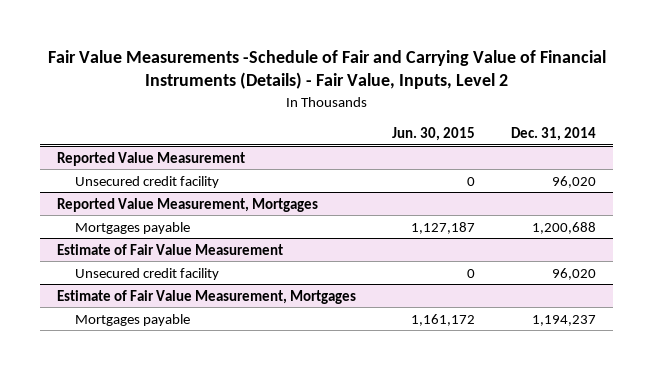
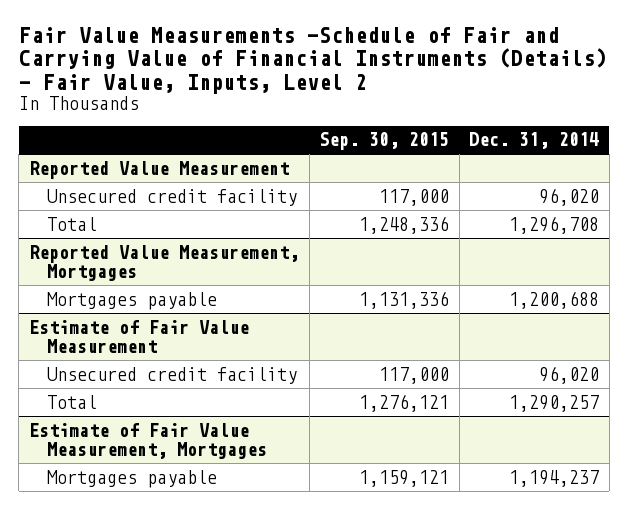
- | Jun. 30, 2015 | Dec. 31, 2014
+ | Sep. 30, 2015 | Dec. 31, 2014
@ Reported Value Measurement
+ Total | 1,248,336 | 1,296,708
@ Estimate of Fair Value Measurement
+ Total | 1,276,121 | 1,290,257

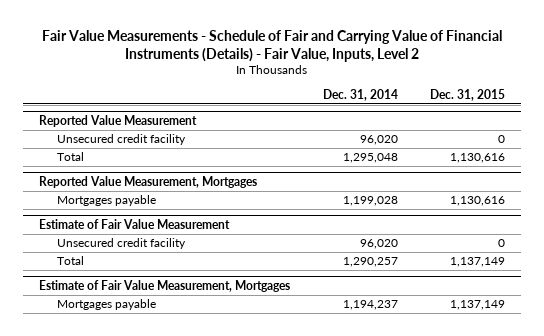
- Fair Value Measurements -Schedule of Fair and Carrying Value of Financial Instruments (Details) - Fair Value, Inputs, Level 2
+ Fair Value Measurements - Schedule of Fair and Carrying Value of Financial Instruments (Details) - Fair Value, Inputs, Level 2
- | Sep. 30, 2015 | Dec. 31, 2014
+ | Dec. 31, 2014 | Dec. 31, 2015
@ Reported Value Measurement
- Total | 1,248,336 | 1,296,708
+ Total | 1,295,048 | 1,130,616
@ Reported Value Measurement, Mortgages
- Mortgages payable | 1,131,336 | 1,200,688
+ Mortgages payable | 1,199,028 | 1,130,616

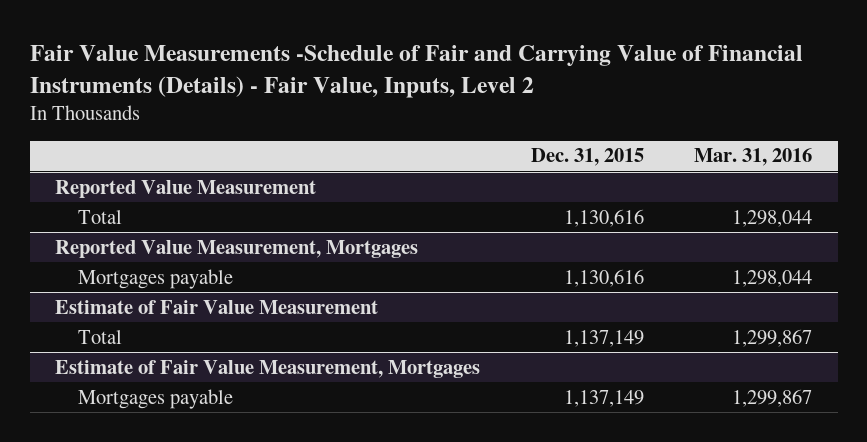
- Fair Value Measurements - Schedule of Fair and Carrying Value of Financial Instruments (Details) - Fair Value, Inputs, Level 2
+ Fair Value Measurements -Schedule of Fair and Carrying Value of Financial Instruments (Details) - Fair Value, Inputs, Level 2
- | Dec. 31, 2014 | Dec. 31, 2015
+ | Dec. 31, 2015 | Mar. 31, 2016
@ Reported Value Measurement
- Unsecured credit facility | 96,020 | 0
@ Estimate of Fair Value Measurement
- Unsecured credit facility | 96,020 | 0

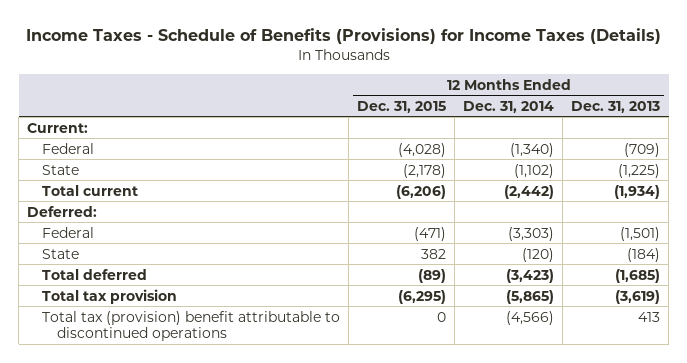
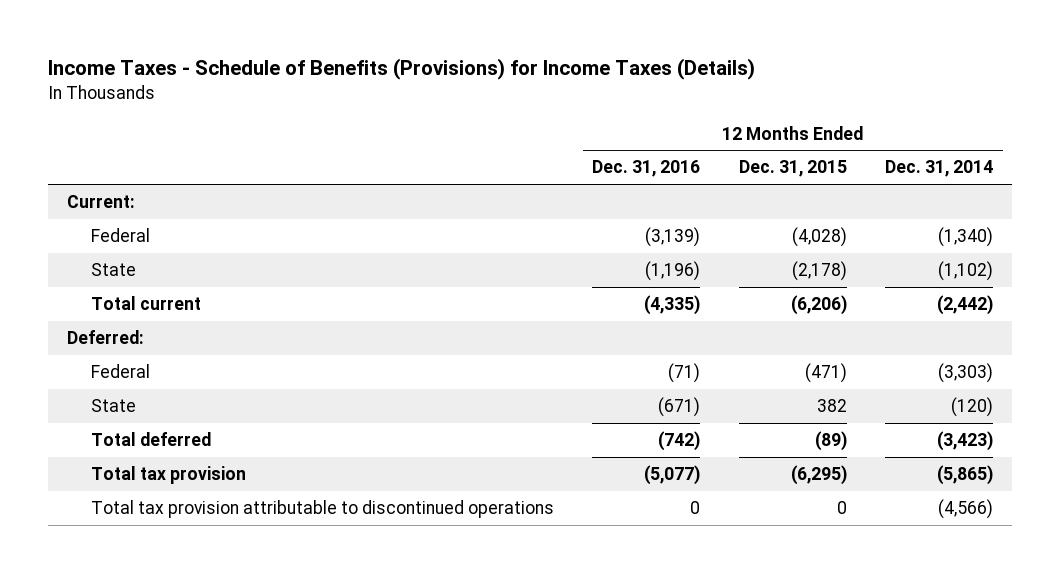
- | 12 Months Ended Dec. 31, 2015 | 12 Months Ended Dec. 31, 2014 | 12 Months Ended Dec. 31, 2013
+ | 12 Months Ended Dec. 31, 2016 | 12 Months Ended Dec. 31, 2015 | 12 Months Ended Dec. 31, 2014
- Total tax (provision) benefit attributable to discontinued operations | 0 | (4,566) | 413
+ Total tax provision attributable to discontinued operations | 0 | 0 | (4,566)

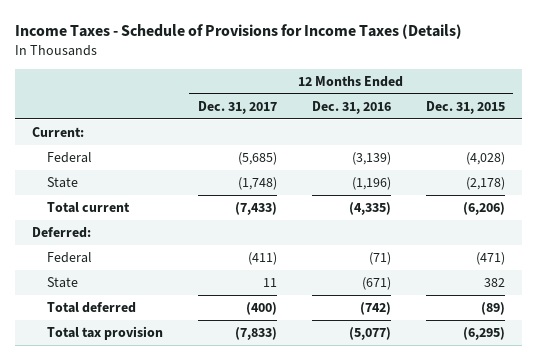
- Income Taxes - Schedule of Benefits (Provisions) for Income Taxes (Details)
+ Income Taxes - Schedule of Provisions for Income Taxes (Details)
- | 12 Months Ended Dec. 31, 2016 | 12 Months Ended Dec. 31, 2015 | 12 Months Ended Dec. 31, 2014
+ | 12 Months Ended Dec. 31, 2017 | 12 Months Ended Dec. 31, 2016 | 12 Months Ended Dec. 31, 2015
- Total tax provision attributable to discontinued operations | 0 | 0 | (4,566)

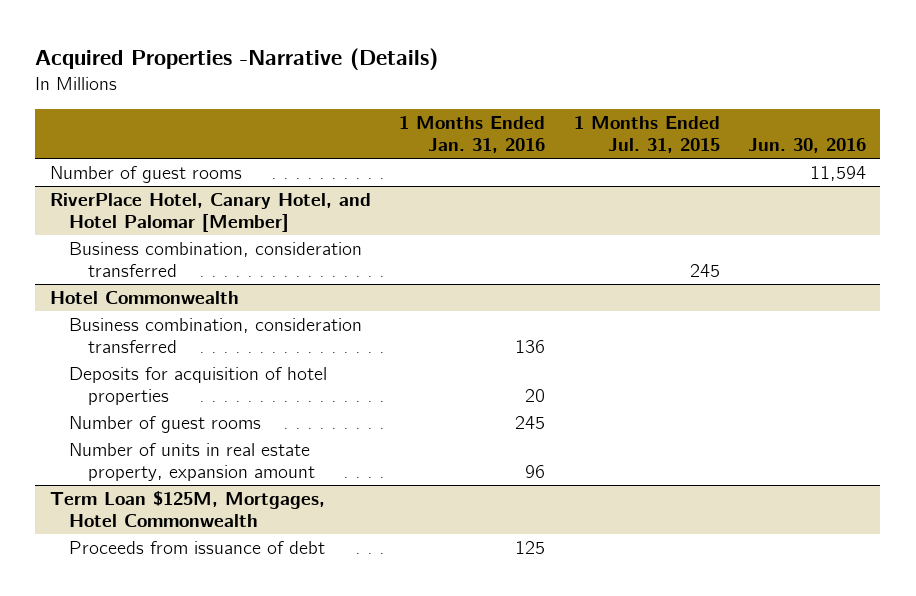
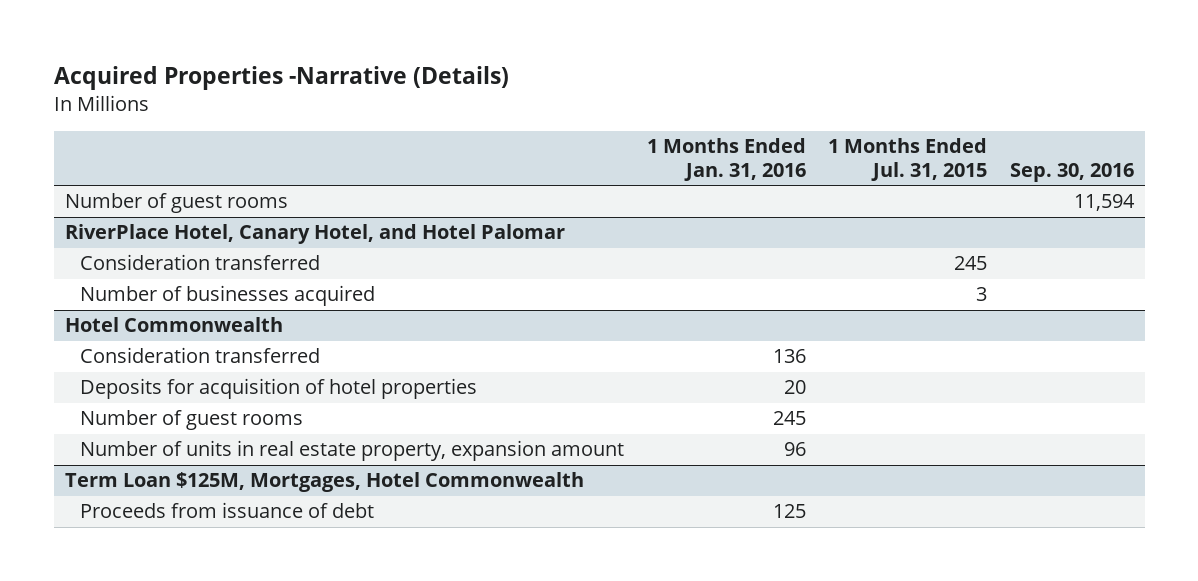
- | 1 Months Ended Jan. 31, 2016 | 1 Months Ended Jul. 31, 2015 | Jun. 30, 2016
+ | 1 Months Ended Jan. 31, 2016 | 1 Months Ended Jul. 31, 2015 | Sep. 30, 2016
- RiverPlace Hotel, Canary Hotel, and Hotel Palomar [Member]
- Business combination, consideration transferred | | 245 |
+ RiverPlace Hotel, Canary Hotel, and Hotel Palomar
+ Consideration transferred | | 245 |
+ Number of businesses acquired | | 3 |
@ Hotel Commonwealth
- Business combination, consideration transferred | 136 | |
+ Consideration transferred | 136 | |

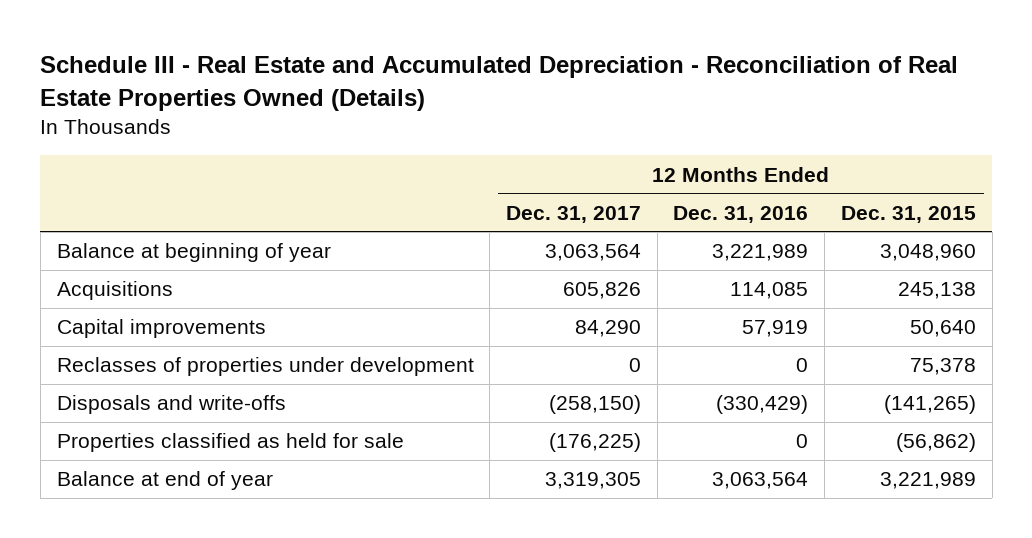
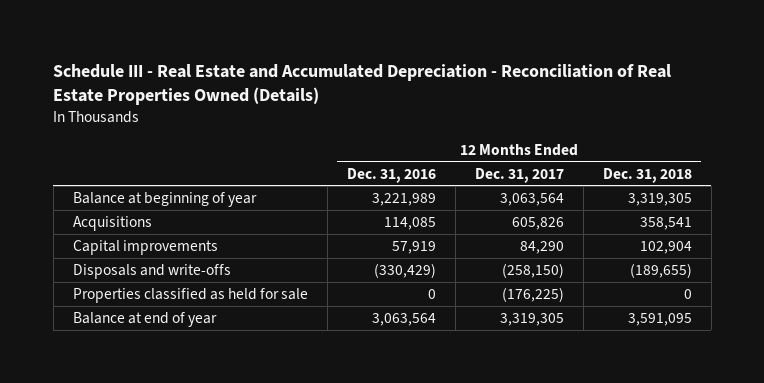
- | 12 Months Ended Dec. 31, 2017 | 12 Months Ended Dec. 31, 2016 | 12 Months Ended Dec. 31, 2015
+ | 12 Months Ended Dec. 31, 2016 | 12 Months Ended Dec. 31, 2017 | 12 Months Ended Dec. 31, 2018
- Reclasses of properties under development | 0 | 0 | 75,378

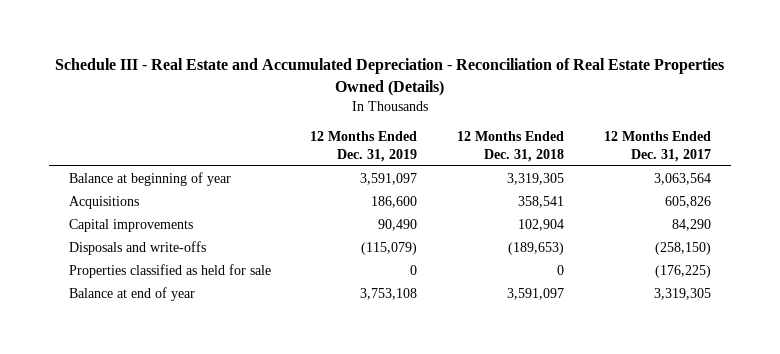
- | 12 Months Ended Dec. 31, 2016 | 12 Months Ended Dec. 31, 2017 | 12 Months Ended Dec. 31, 2018
+ | 12 Months Ended Dec. 31, 2019 | 12 Months Ended Dec. 31, 2018 | 12 Months Ended Dec. 31, 2017
- Disposals and write-offs | (330,429) | (258,150) | (189,655)
+ Disposals and write-offs | (115,079) | (189,653) | (258,150)
- Balance at end of year | 3,063,564 | 3,319,305 | 3,591,095
+ Balance at end of year | 3,753,108 | 3,591,097 | 3,319,305

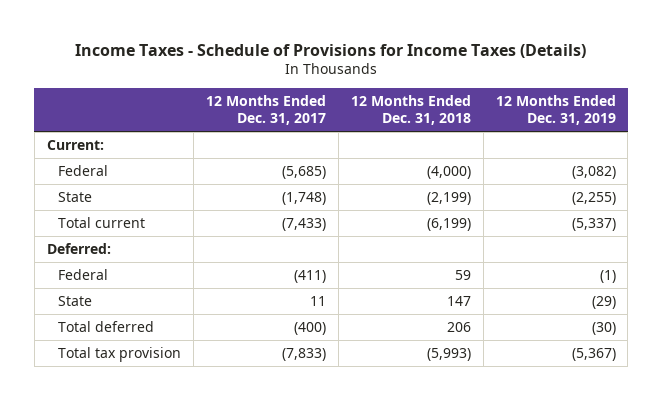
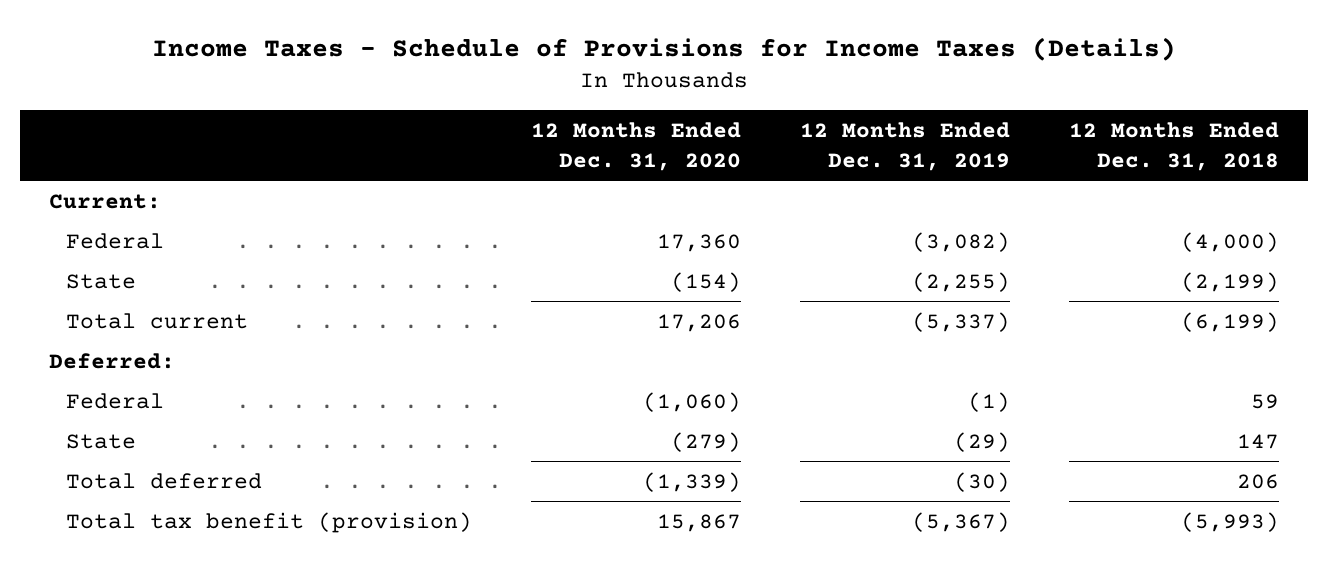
- | 12 Months Ended Dec. 31, 2017 | 12 Months Ended Dec. 31, 2018 | 12 Months Ended Dec. 31, 2019
+ | 12 Months Ended Dec. 31, 2020 | 12 Months Ended Dec. 31, 2019 | 12 Months Ended Dec. 31, 2018
- Total tax provision | (7,833) | (5,993) | (5,367)
+ Total tax benefit (provision) | 15,867 | (5,367) | (5,993)

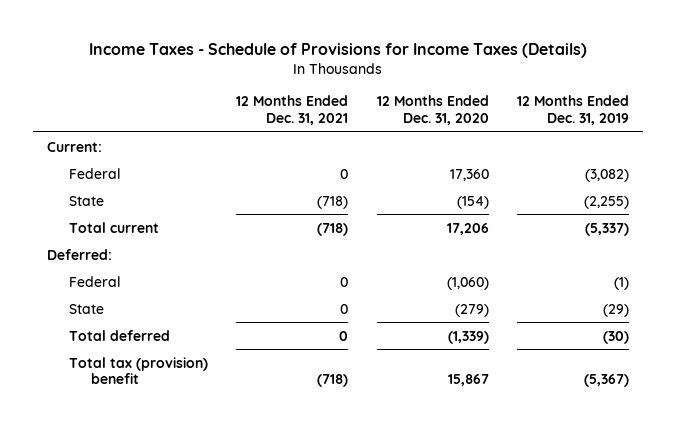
- | 12 Months Ended Dec. 31, 2020 | 12 Months Ended Dec. 31, 2019 | 12 Months Ended Dec. 31, 2018
+ | 12 Months Ended Dec. 31, 2021 | 12 Months Ended Dec. 31, 2020 | 12 Months Ended Dec. 31, 2019
- Total tax benefit (provision) | 15,867 | (5,367) | (5,993)
+ Total tax (provision) benefit | (718) | 15,867 | (5,367)

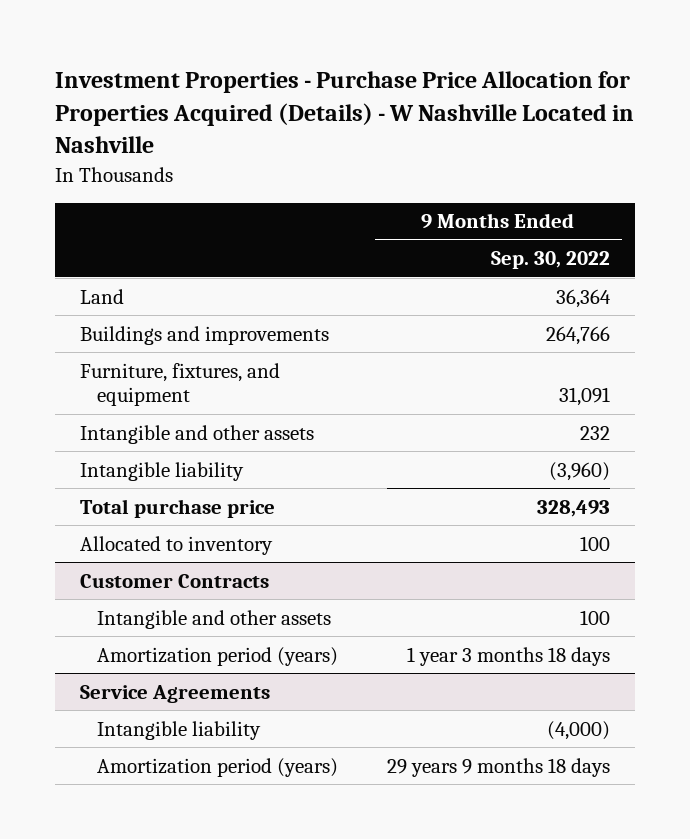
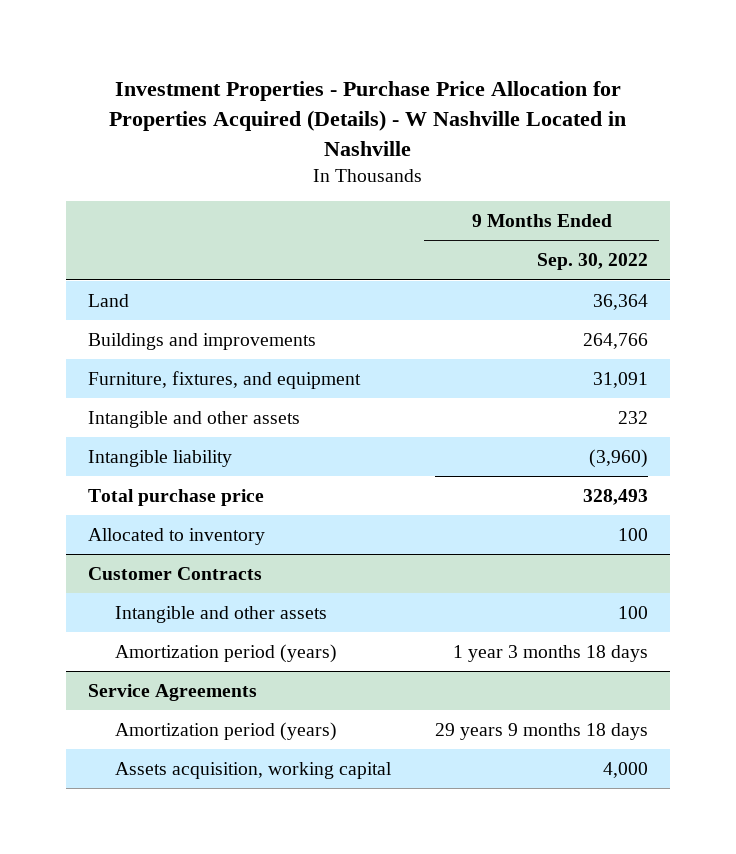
@ Service Agreements
- Intangible liability | (4,000)
+ Assets acquisition, working capital | 4,000

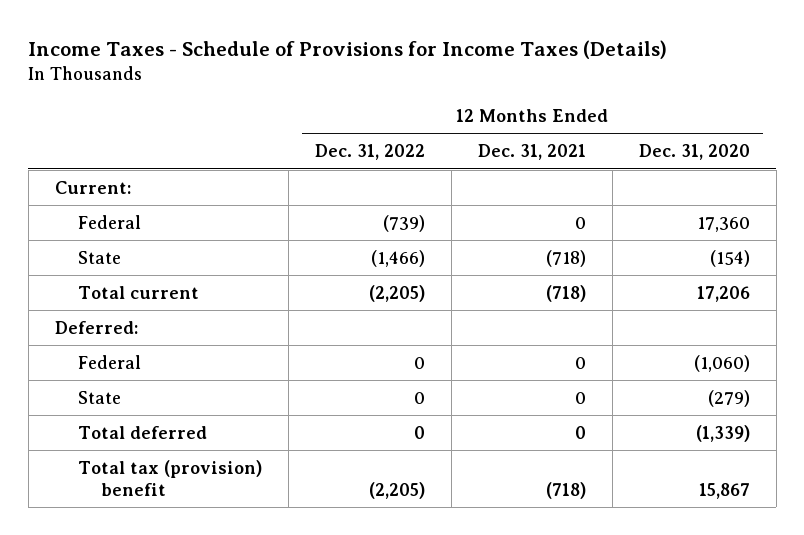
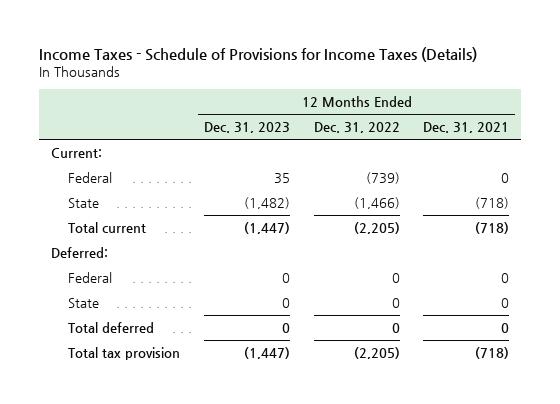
- | 12 Months Ended Dec. 31, 2022 | 12 Months Ended Dec. 31, 2021 | 12 Months Ended Dec. 31, 2020
+ | 12 Months Ended Dec. 31, 2023 | 12 Months Ended Dec. 31, 2022 | 12 Months Ended Dec. 31, 2021
- Total tax (provision) benefit | (2,205) | (718) | 15,867
+ Total tax provision | (1,447) | (2,205) | (718)

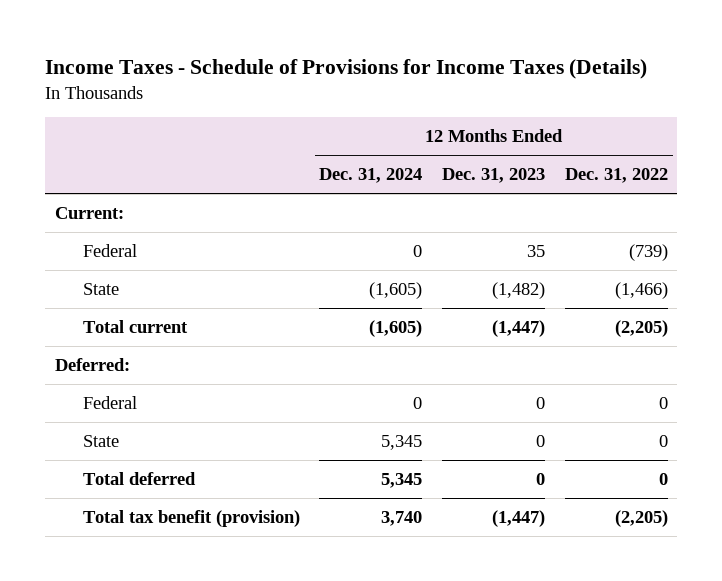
- | 12 Months Ended Dec. 31, 2023 | 12 Months Ended Dec. 31, 2022 | 12 Months Ended Dec. 31, 2021
+ | 12 Months Ended Dec. 31, 2024 | 12 Months Ended Dec. 31, 2023 | 12 Months Ended Dec. 31, 2022
- Total tax provision | (1,447) | (2,205) | (718)
+ Total tax benefit (provision) | 3,740 | (1,447) | (2,205)

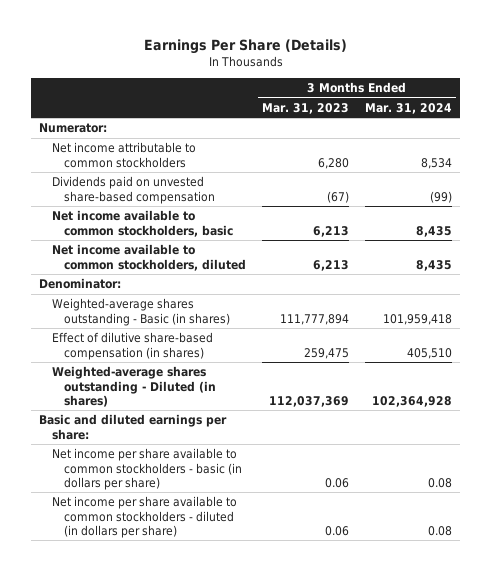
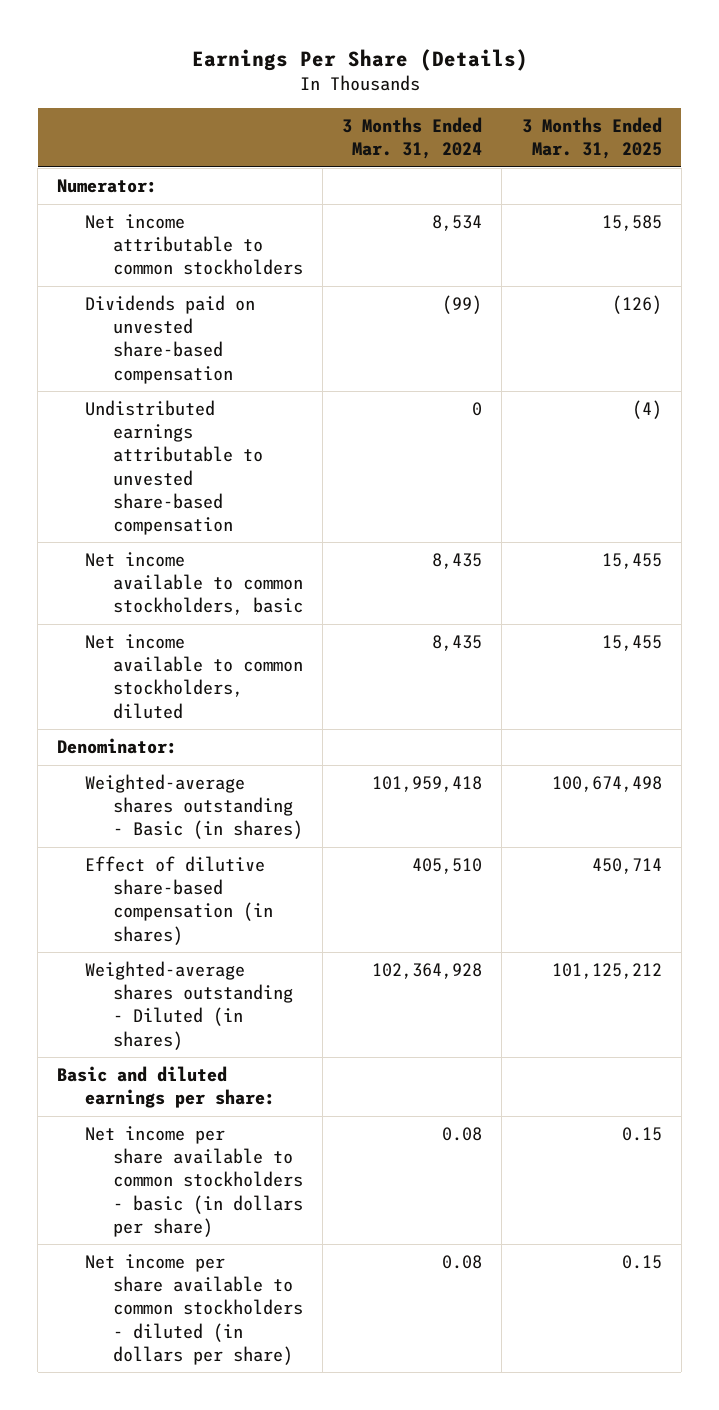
- | 3 Months Ended Mar. 31, 2023 | 3 Months Ended Mar. 31, 2024
+ | 3 Months Ended Mar. 31, 2024 | 3 Months Ended Mar. 31, 2025
+ Undistributed earnings attributable to unvested share-based compensation | 0 | (4)

